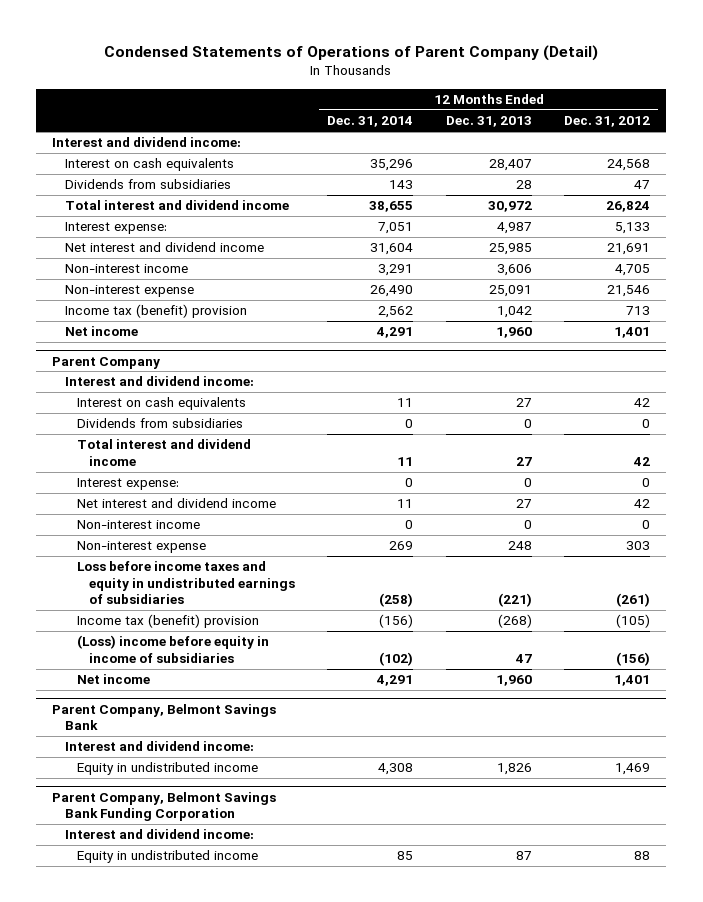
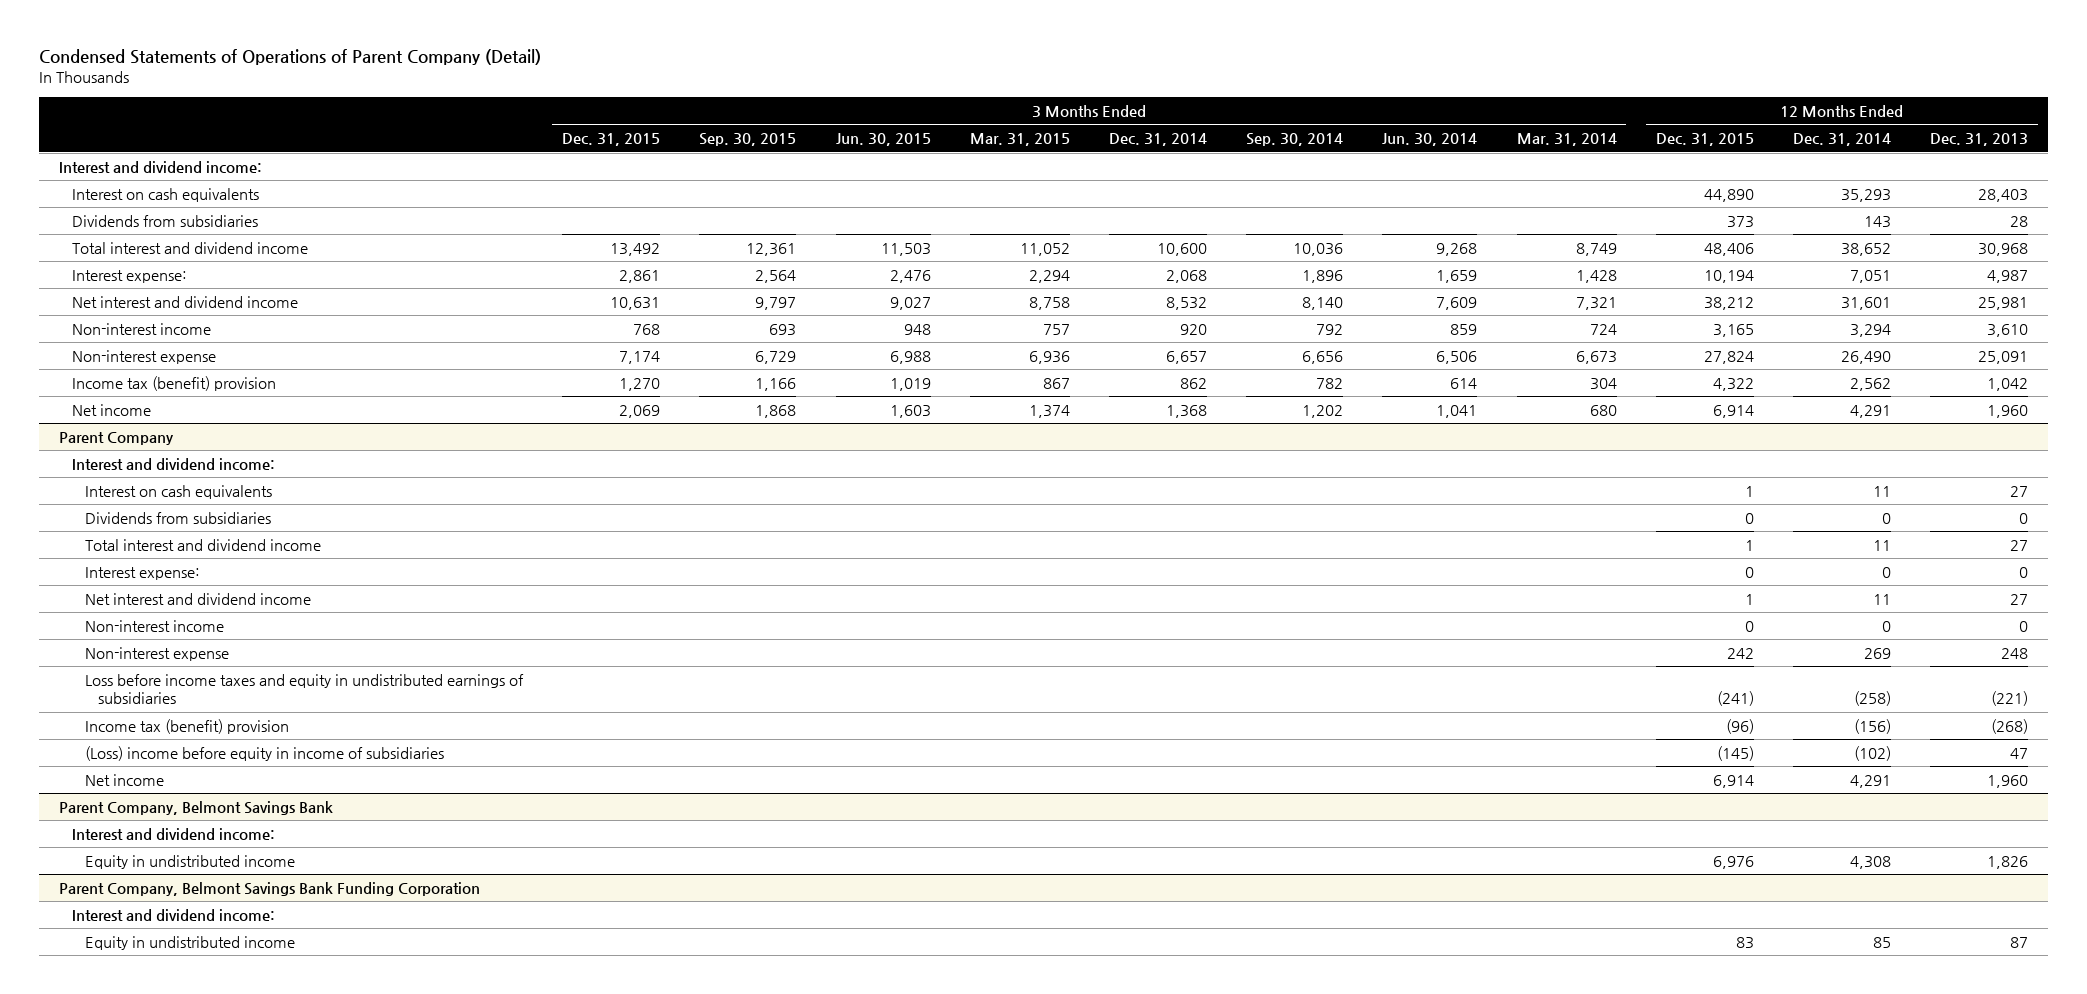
- | 12 Months Ended Dec. 31, 2014 | 12 Months Ended Dec. 31, 2013 | 12 Months Ended Dec. 31, 2012
+ | 3 Months Ended Dec. 31, 2015 | 3 Months Ended Sep. 30, 2015 | 3 Months Ended Jun. 30, 2015 | 3 Months Ended Mar. 31, 2015 | 3 Months Ended Dec. 31, 2014 | 3 Months Ended Sep. 30, 2014 | 3 Months Ended Jun. 30, 2014 | 3 Months Ended Mar. 31, 2014 | 12 Months Ended Dec. 31, 2015 | 12 Months Ended Dec. 31, 2014 | 12 Months Ended Dec. 31, 2013
- Interest on cash equivalents | 35,296 | 28,407 | 24,568
+ Interest on cash equivalents | | | | | | | | | 44,890 | 35,293 | 28,403
- Total interest and dividend income | 38,655 | 30,972 | 26,824
+ Total interest and dividend income | 13,492 | 12,361 | 11,503 | 11,052 | 10,600 | 10,036 | 9,268 | 8,749 | 48,406 | 38,652 | 30,968
- Net interest and dividend income | 31,604 | 25,985 | 21,691
- Non-interest income | 3,291 | 3,606 | 4,705
+ Net interest and dividend income | 10,631 | 9,797 | 9,027 | 8,758 | 8,532 | 8,140 | 7,609 | 7,321 | 38,212 | 31,601 | 25,981
+ Non-interest income | 768 | 693 | 948 | 757 | 920 | 792 | 859 | 724 | 3,165 | 3,294 | 3,610

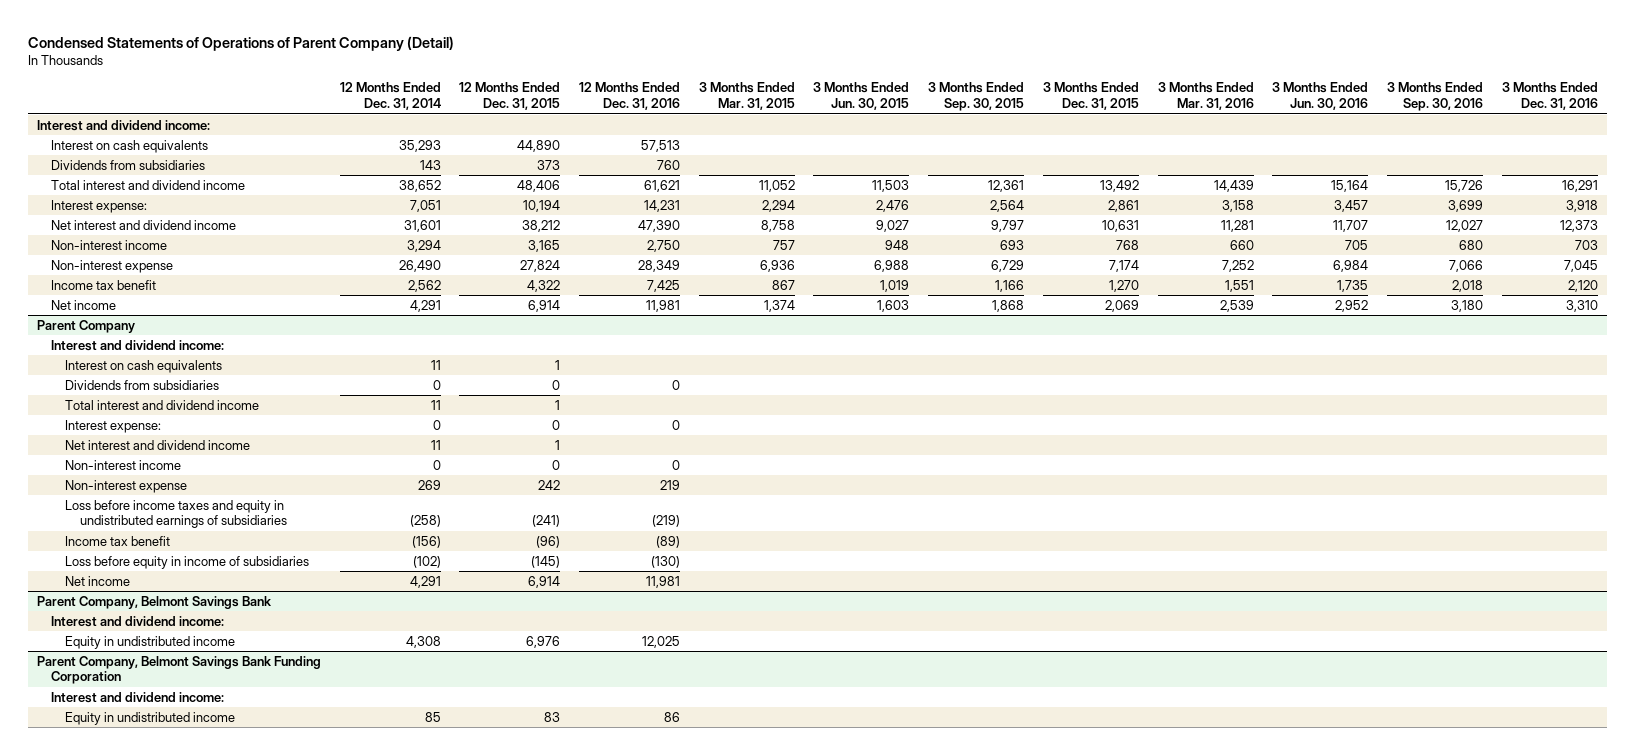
- | 3 Months Ended Dec. 31, 2015 | 3 Months Ended Sep. 30, 2015 | 3 Months Ended Jun. 30, 2015 | 3 Months Ended Mar. 31, 2015 | 3 Months Ended Dec. 31, 2014 | 3 Months Ended Sep. 30, 2014 | 3 Months Ended Jun. 30, 2014 | 3 Months Ended Mar. 31, 2014 | 12 Months Ended Dec. 31, 2015 | 12 Months Ended Dec. 31, 2014 | 12 Months Ended Dec. 31, 2013
+ | 12 Months Ended Dec. 31, 2014 | 12 Months Ended Dec. 31, 2015 | 12 Months Ended Dec. 31, 2016 | 3 Months Ended Mar. 31, 2015 | 3 Months Ended Jun. 30, 2015 | 3 Months Ended Sep. 30, 2015 | 3 Months Ended Dec. 31, 2015 | 3 Months Ended Mar. 31, 2016 | 3 Months Ended Jun. 30, 2016 | 3 Months Ended Sep. 30, 2016 | 3 Months Ended Dec. 31, 2016
- Income tax (benefit) provision | 1,270 | 1,166 | 1,019 | 867 | 862 | 782 | 614 | 304 | 4,322 | 2,562 | 1,042
+ Income tax benefit | 2,562 | 4,322 | 7,425 | 867 | 1,019 | 1,166 | 1,270 | 1,551 | 1,735 | 2,018 | 2,120
@ Parent Company
- Income tax (benefit) provision | | | | | | | | | (96) | (156) | (268)
- (Loss) income before equity in income of subsidiaries | | | | | | | | | (145) | (102) | 47
+ Income tax benefit | (156) | (96) | (89) | | | | | | | |
+ Loss before equity in income of subsidiaries | (102) | (145) | (130) | | | | | | | |

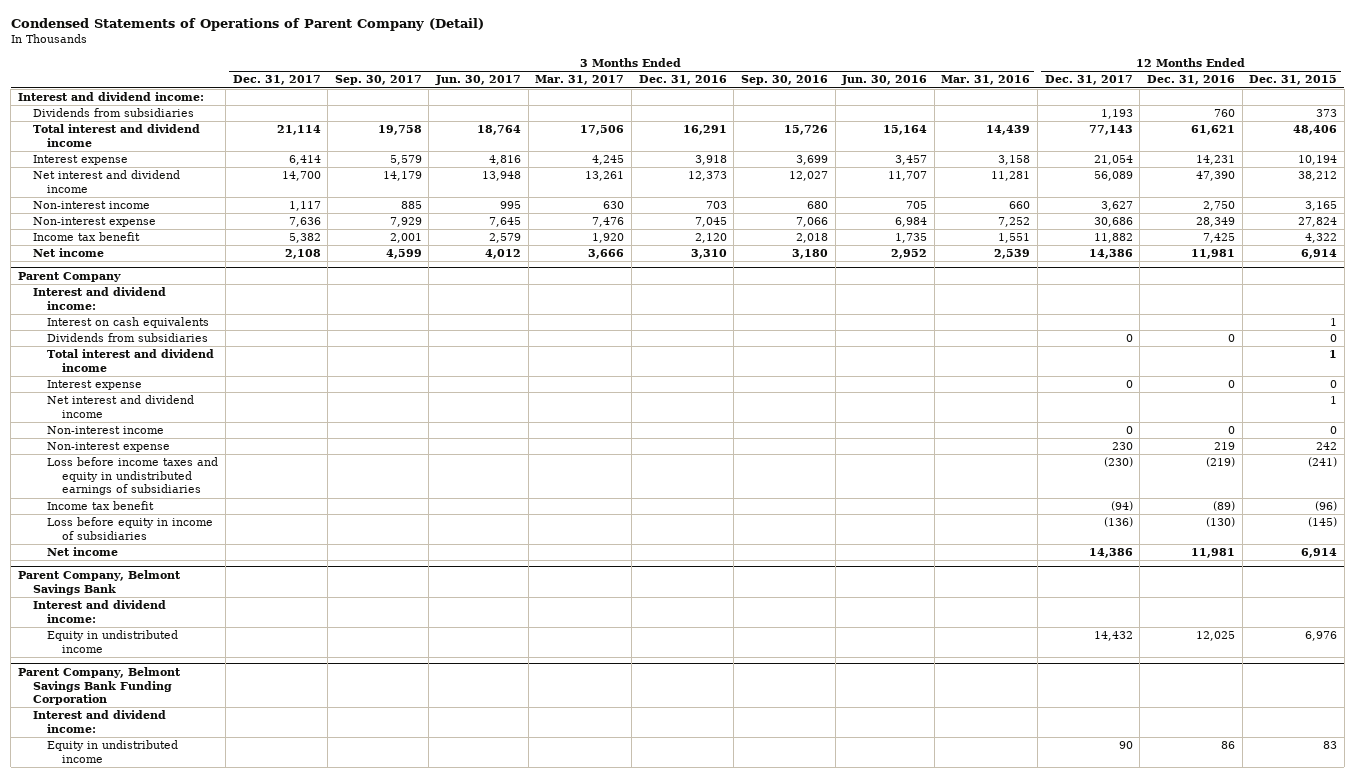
- | 12 Months Ended Dec. 31, 2014 | 12 Months Ended Dec. 31, 2015 | 12 Months Ended Dec. 31, 2016 | 3 Months Ended Mar. 31, 2015 | 3 Months Ended Jun. 30, 2015 | 3 Months Ended Sep. 30, 2015 | 3 Months Ended Dec. 31, 2015 | 3 Months Ended Mar. 31, 2016 | 3 Months Ended Jun. 30, 2016 | 3 Months Ended Sep. 30, 2016 | 3 Months Ended Dec. 31, 2016
+ | 3 Months Ended Dec. 31, 2017 | 3 Months Ended Sep. 30, 2017 | 3 Months Ended Jun. 30, 2017 | 3 Months Ended Mar. 31, 2017 | 3 Months Ended Dec. 31, 2016 | 3 Months Ended Sep. 30, 2016 | 3 Months Ended Jun. 30, 2016 | 3 Months Ended Mar. 31, 2016 | 12 Months Ended Dec. 31, 2017 | 12 Months Ended Dec. 31, 2016 | 12 Months Ended Dec. 31, 2015
- Interest on cash equivalents | 35,293 | 44,890 | 57,513 | | | | | | | |
- Interest expense: | 7,051 | 10,194 | 14,231 | 2,294 | 2,476 | 2,564 | 2,861 | 3,158 | 3,457 | 3,699 | 3,918
+ Interest expense | 6,414 | 5,579 | 4,816 | 4,245 | 3,918 | 3,699 | 3,457 | 3,158 | 21,054 | 14,231 | 10,194
@ Parent Company
- Interest expense: | 0 | 0 | 0 | | | | | | | |
+ Interest expense | | | | | | | | | 0 | 0 | 0

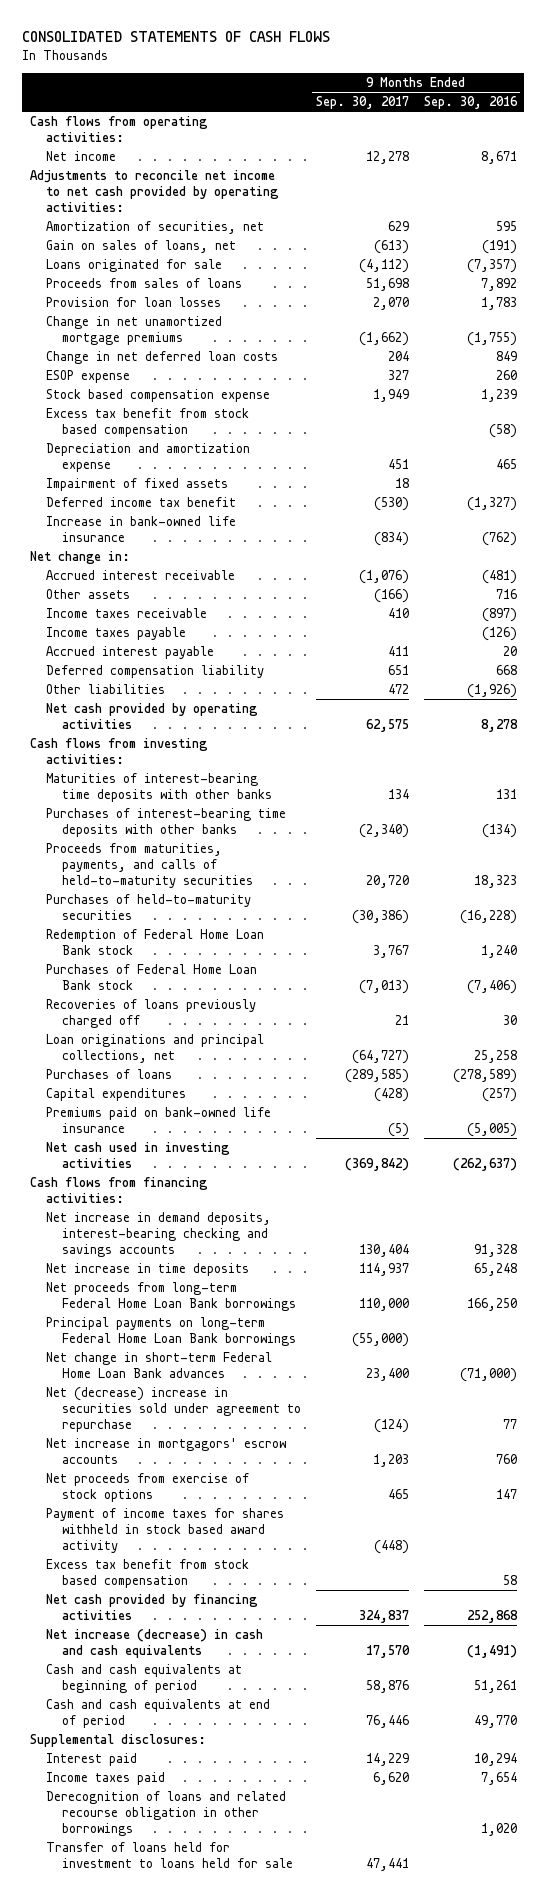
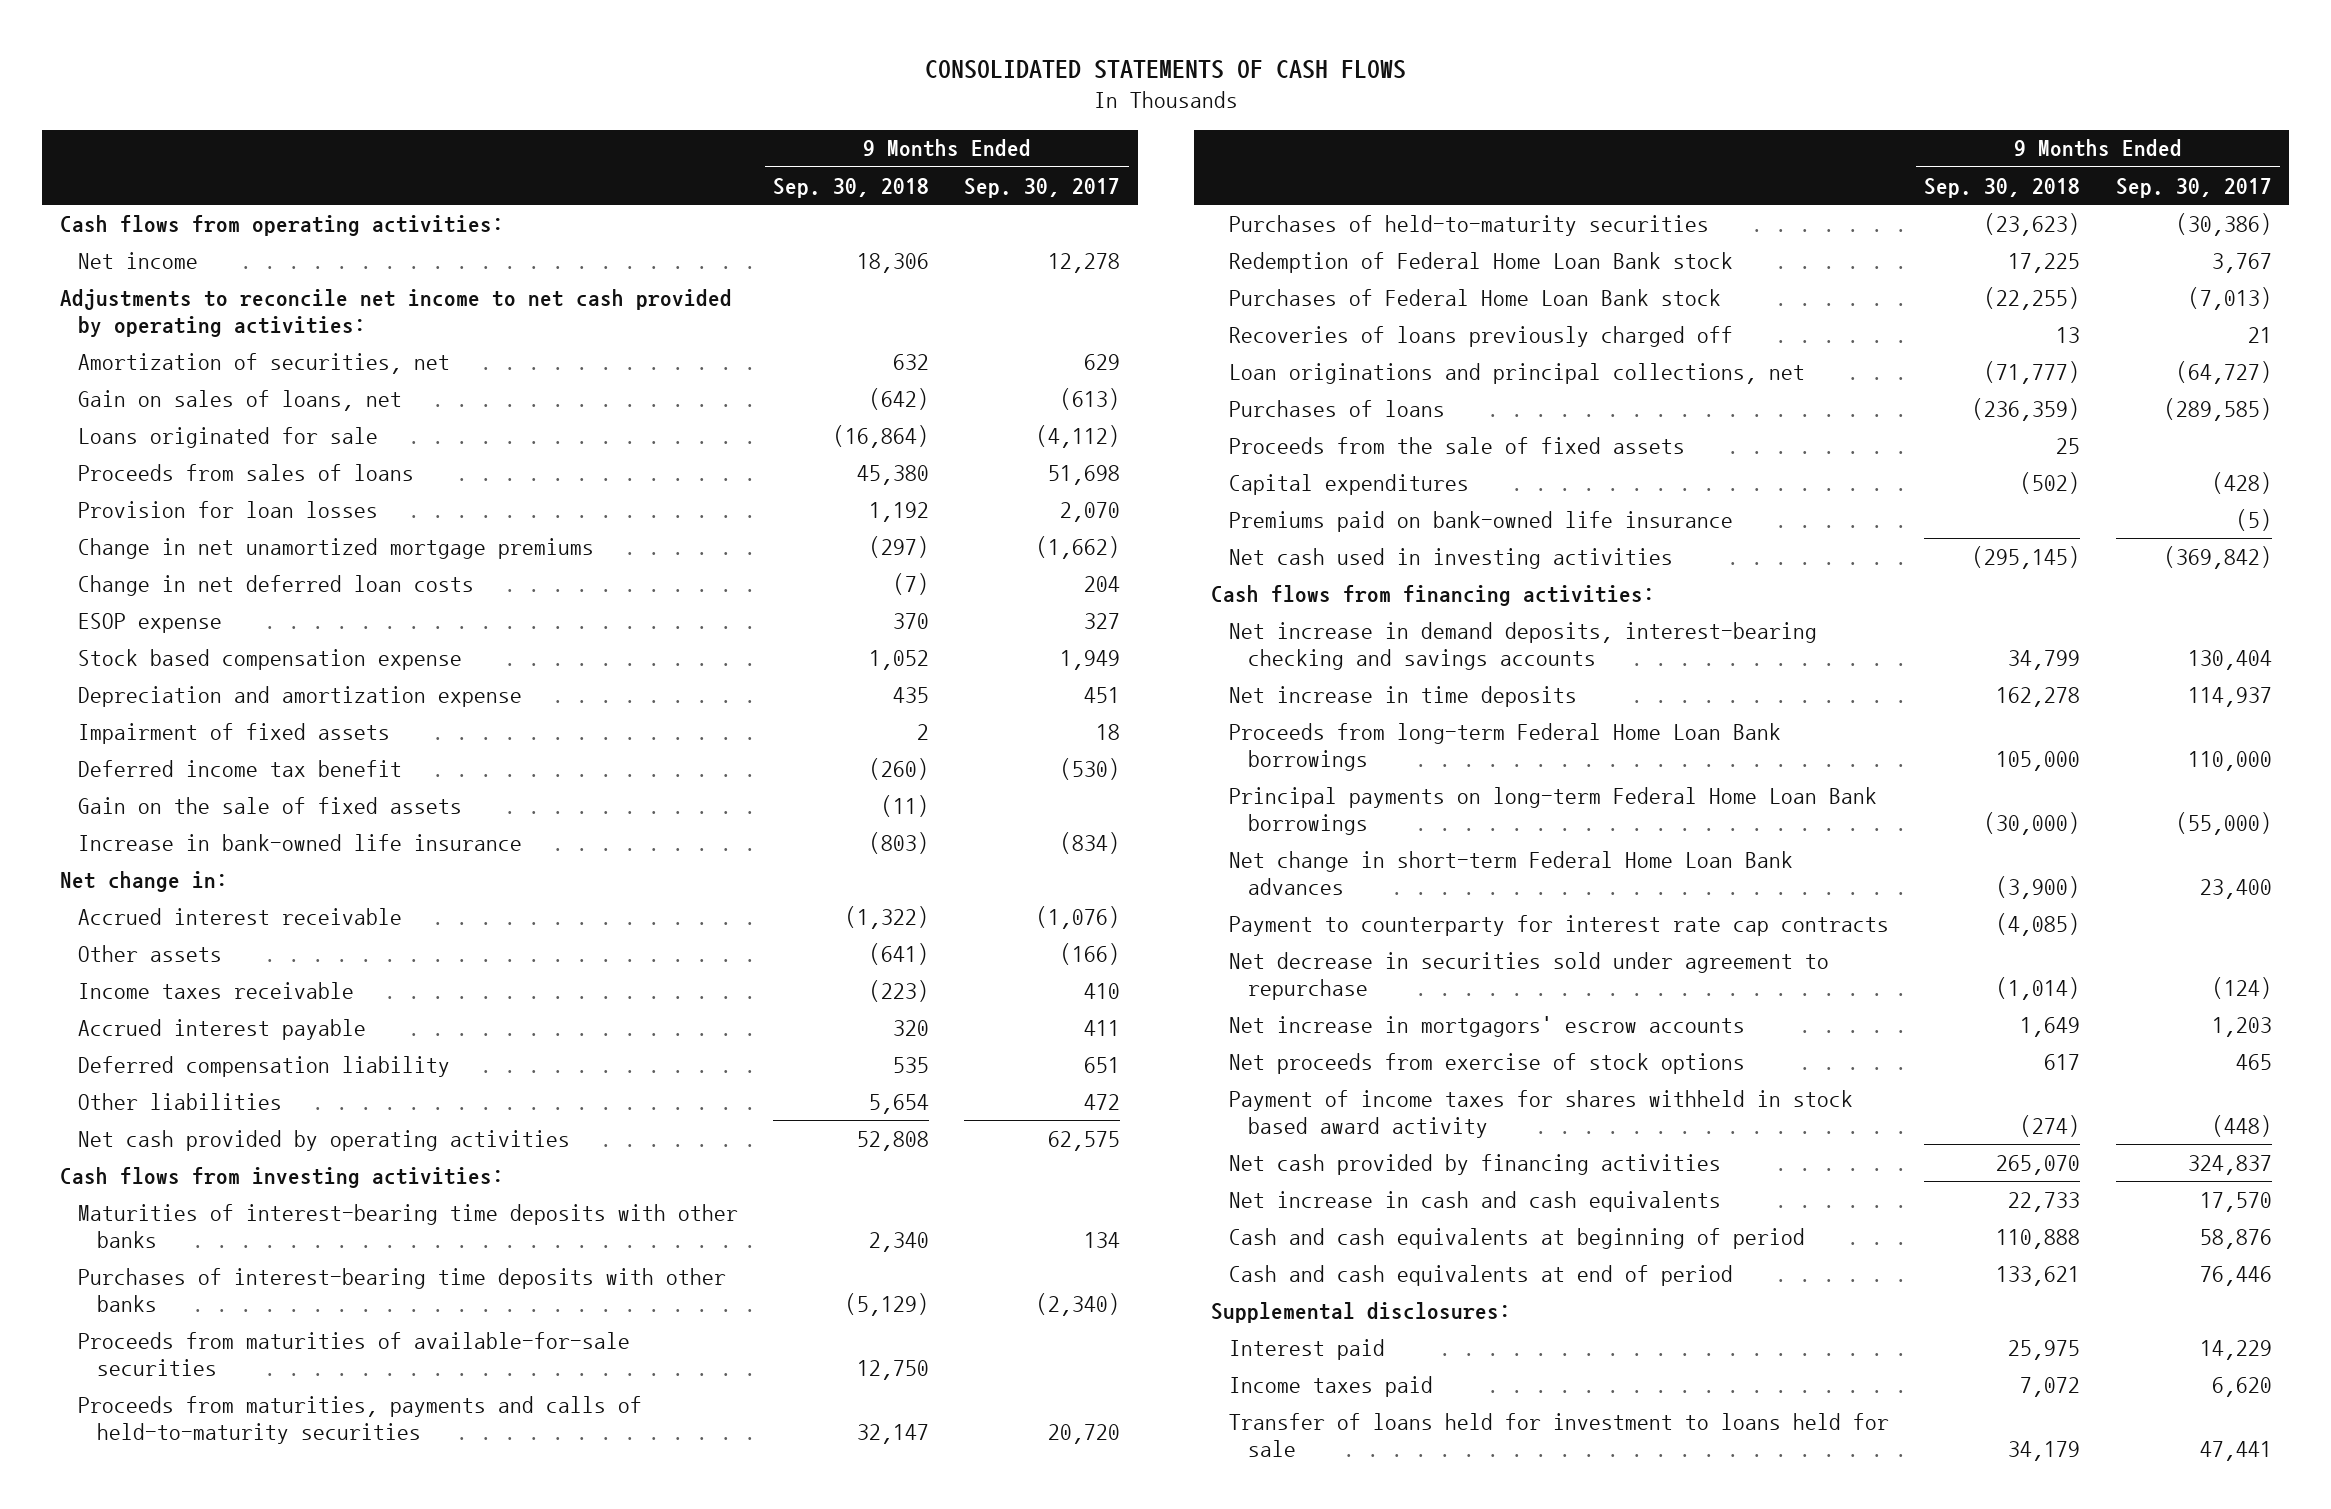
- | 9 Months Ended Sep. 30, 2017 | 9 Months Ended Sep. 30, 2016
+ | 9 Months Ended Sep. 30, 2018 | 9 Months Ended Sep. 30, 2017
- Excess tax benefit from stock based compensation | | (58)
+ Gain on the sale of fixed assets | (11) |
- Income taxes payable | | (126)
- Proceeds from maturities, payments, and calls of held-to-maturity securities | 20,720 | 18,323
+ Proceeds from maturities of available-for-sale securities | 12,750 |
+ Proceeds from maturities, payments and calls of held-to-maturity securities | 32,147 | 20,720
+ Proceeds from the sale of fixed assets | 25 |
- Net proceeds from long-term Federal Home Loan Bank borrowings | 110,000 | 166,250
+ Proceeds from long-term Federal Home Loan Bank borrowings | 105,000 | 110,000
- Net (decrease) increase in securities sold under agreement to repurchase | (124) | 77
+ Payment to counterparty for interest rate cap contracts | (4,085) |
+ Net decrease in securities sold under agreement to repurchase | (1,014) | (124)
- Excess tax benefit from stock based compensation | | 58
- Net increase (decrease) in cash and cash equivalents | 17,570 | (1,491)
+ Net increase in cash and cash equivalents | 22,733 | 17,570
- Derecognition of loans and related recourse obligation in other borrowings | | 1,020

